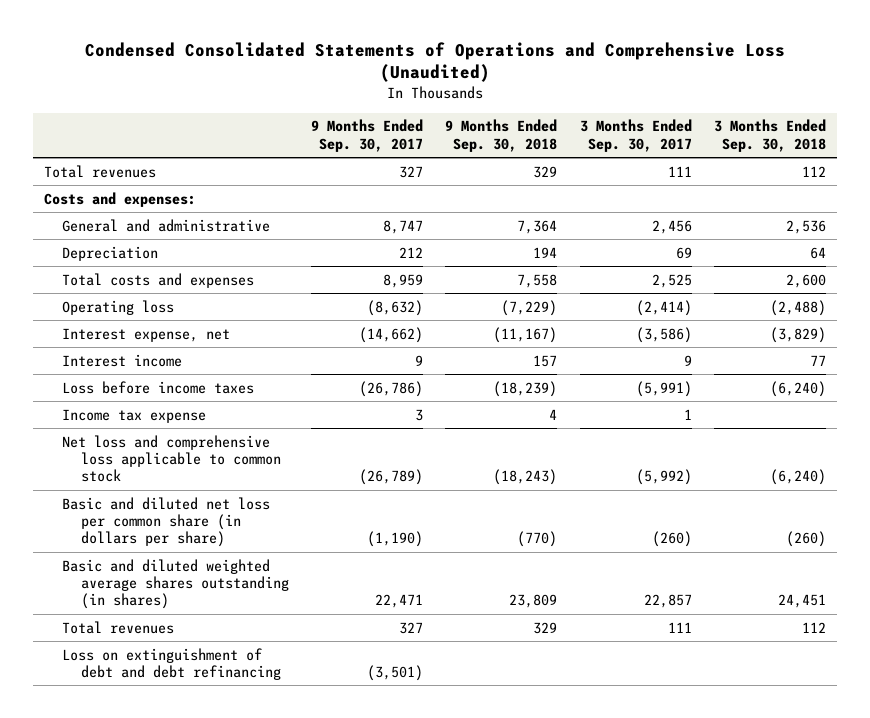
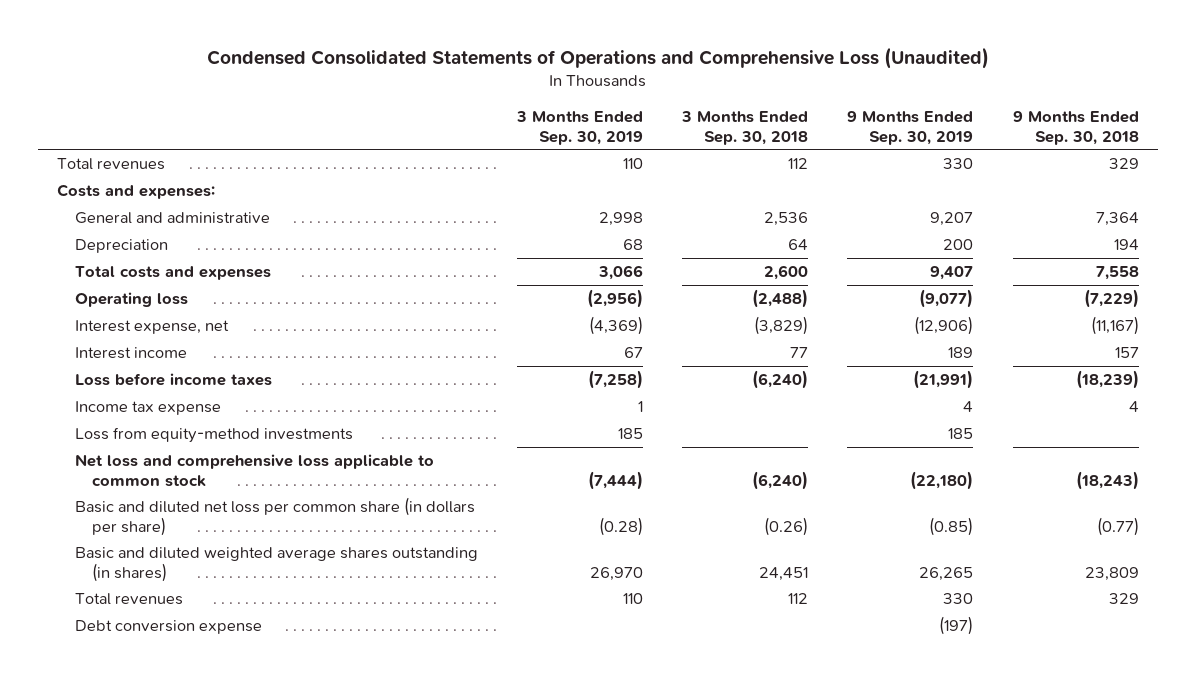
- | 9 Months Ended Sep. 30, 2017 | 9 Months Ended Sep. 30, 2018 | 3 Months Ended Sep. 30, 2017 | 3 Months Ended Sep. 30, 2018
+ | 3 Months Ended Sep. 30, 2019 | 3 Months Ended Sep. 30, 2018 | 9 Months Ended Sep. 30, 2019 | 9 Months Ended Sep. 30, 2018
+ Loss from equity-method investments | 185 | | 185 |
- Basic and diluted net loss per common share (in dollars per share) | (1,190) | (770) | (260) | (260)
+ Basic and diluted net loss per common share (in dollars per share) | (0.28) | (0.26) | (0.85) | (0.77)
- Loss on extinguishment of debt and debt refinancing | (3,501) | | |
+ Debt conversion expense | | | (197) |

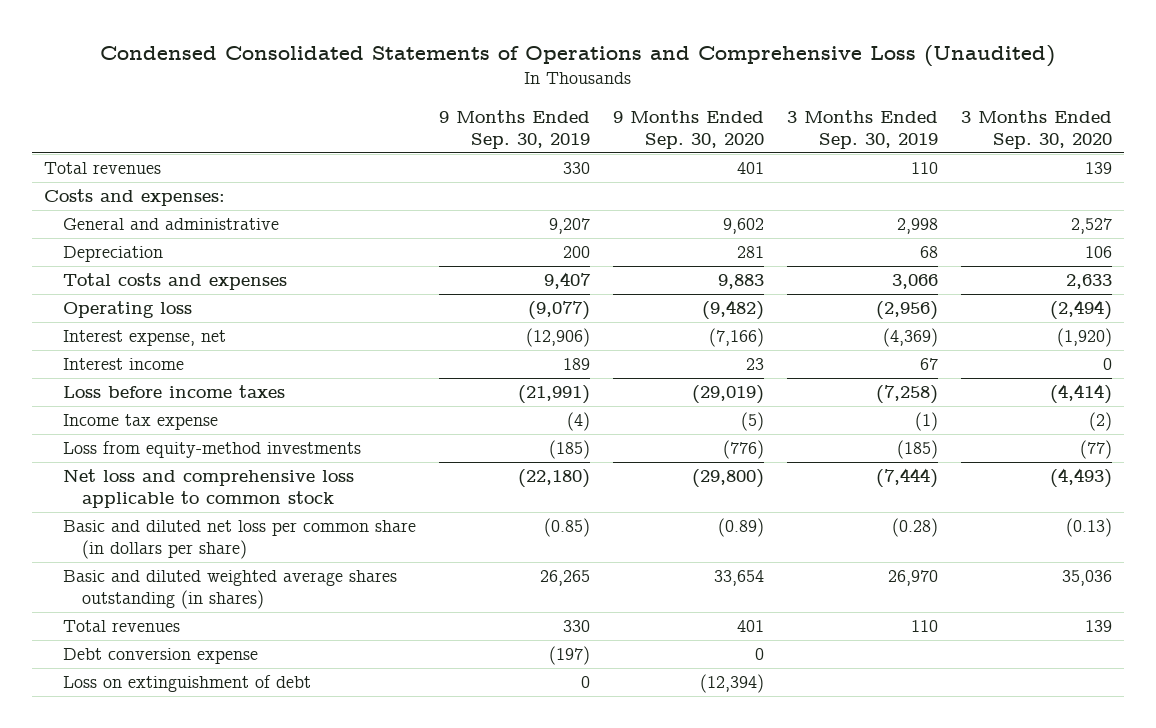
- | 3 Months Ended Sep. 30, 2019 | 3 Months Ended Sep. 30, 2018 | 9 Months Ended Sep. 30, 2019 | 9 Months Ended Sep. 30, 2018
+ | 9 Months Ended Sep. 30, 2019 | 9 Months Ended Sep. 30, 2020 | 3 Months Ended Sep. 30, 2019 | 3 Months Ended Sep. 30, 2020
- Income tax expense | 1 | | 4 | 4
- Loss from equity-method investments | 185 | | 185 |
+ Income tax expense | (4) | (5) | (1) | (2)
+ Loss from equity-method investments | (185) | (776) | (185) | (77)
+ Loss on extinguishment of debt | 0 | (12,394) | |

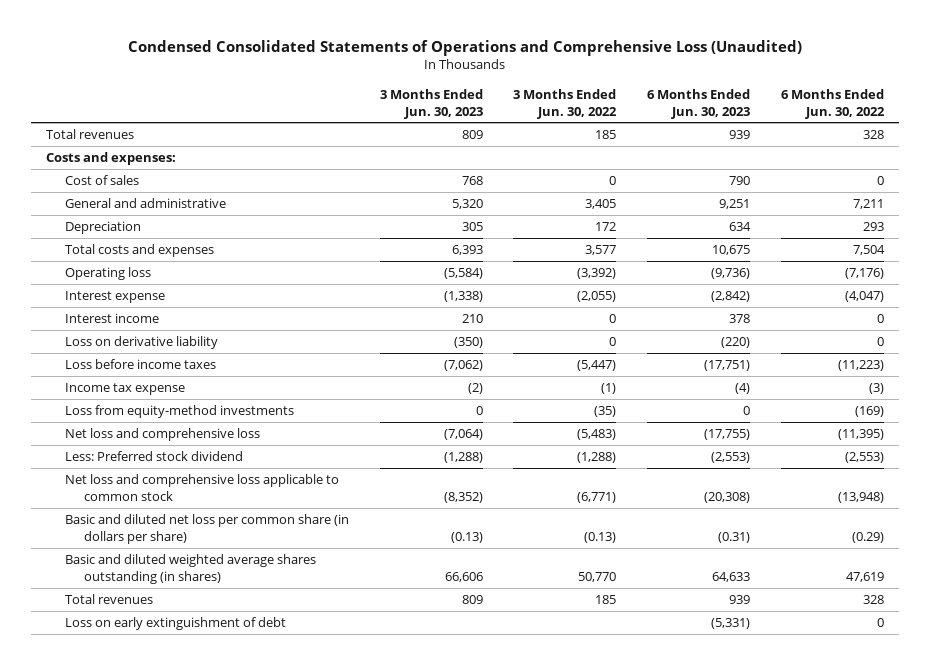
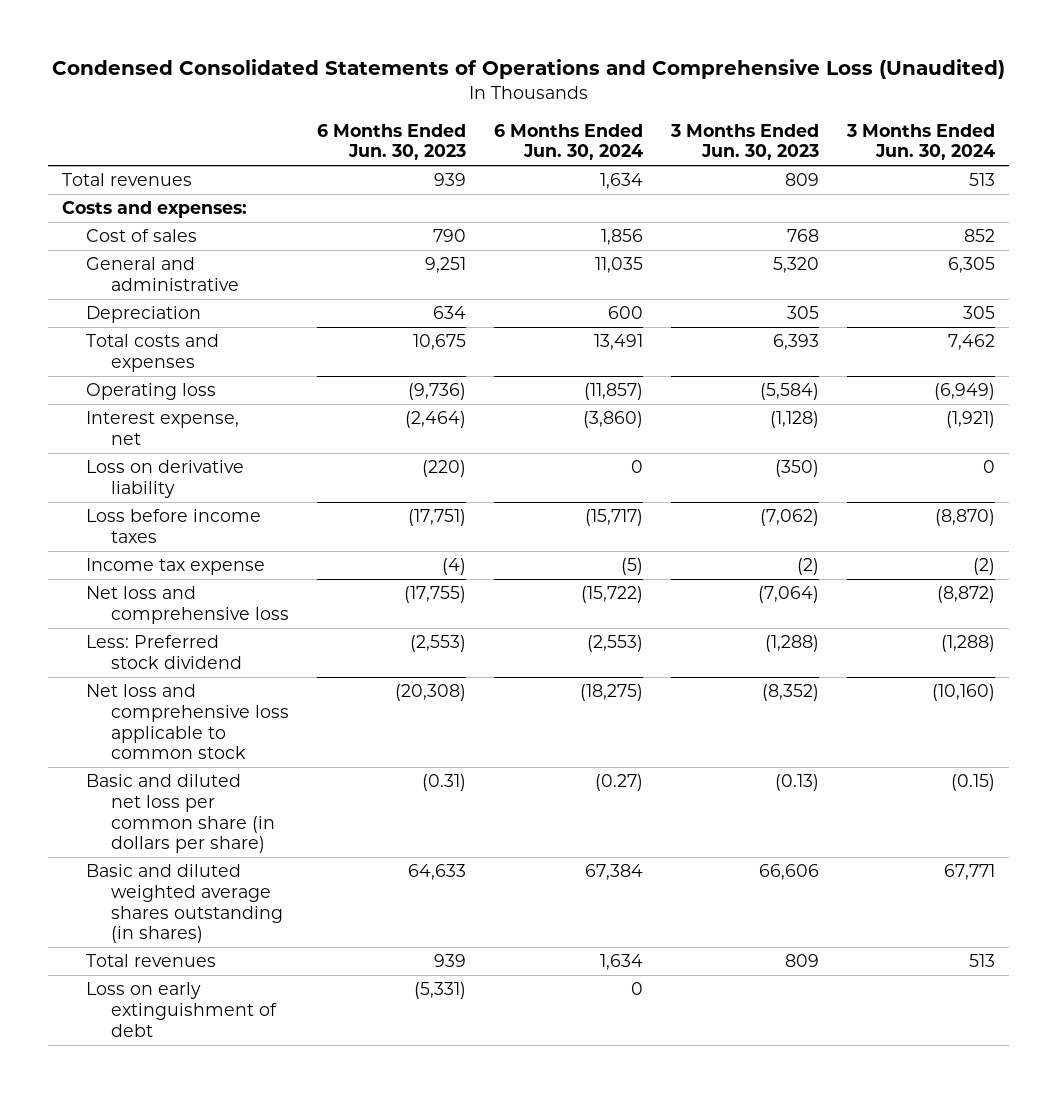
- | 3 Months Ended Jun. 30, 2023 | 3 Months Ended Jun. 30, 2022 | 6 Months Ended Jun. 30, 2023 | 6 Months Ended Jun. 30, 2022
+ | 6 Months Ended Jun. 30, 2023 | 6 Months Ended Jun. 30, 2024 | 3 Months Ended Jun. 30, 2023 | 3 Months Ended Jun. 30, 2024
- Interest expense | (1,338) | (2,055) | (2,842) | (4,047)
- Interest income | 210 | 0 | 378 | 0
+ Interest expense, net | (2,464) | (3,860) | (1,128) | (1,921)
- Loss from equity-method investments | 0 | (35) | 0 | (169)

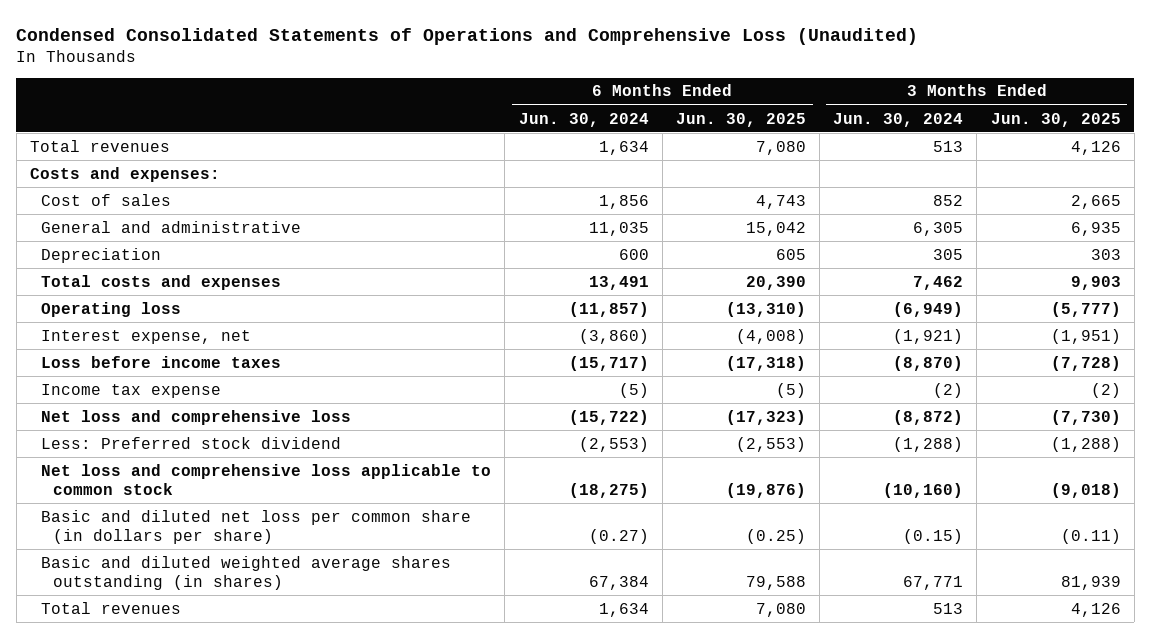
- | 6 Months Ended Jun. 30, 2023 | 6 Months Ended Jun. 30, 2024 | 3 Months Ended Jun. 30, 2023 | 3 Months Ended Jun. 30, 2024
+ | 6 Months Ended Jun. 30, 2024 | 6 Months Ended Jun. 30, 2025 | 3 Months Ended Jun. 30, 2024 | 3 Months Ended Jun. 30, 2025
- Loss on derivative liability | (220) | 0 | (350) | 0
- Loss on early extinguishment of debt | (5,331) | 0 | |

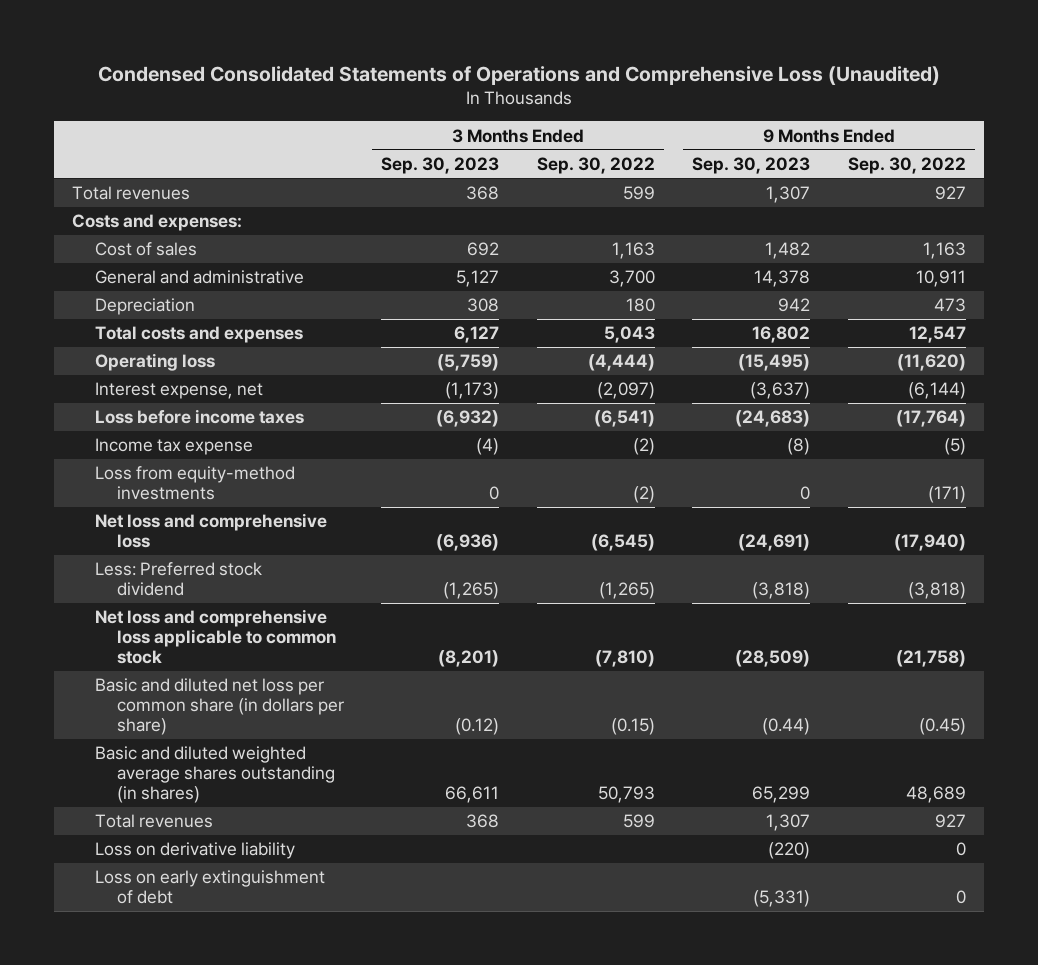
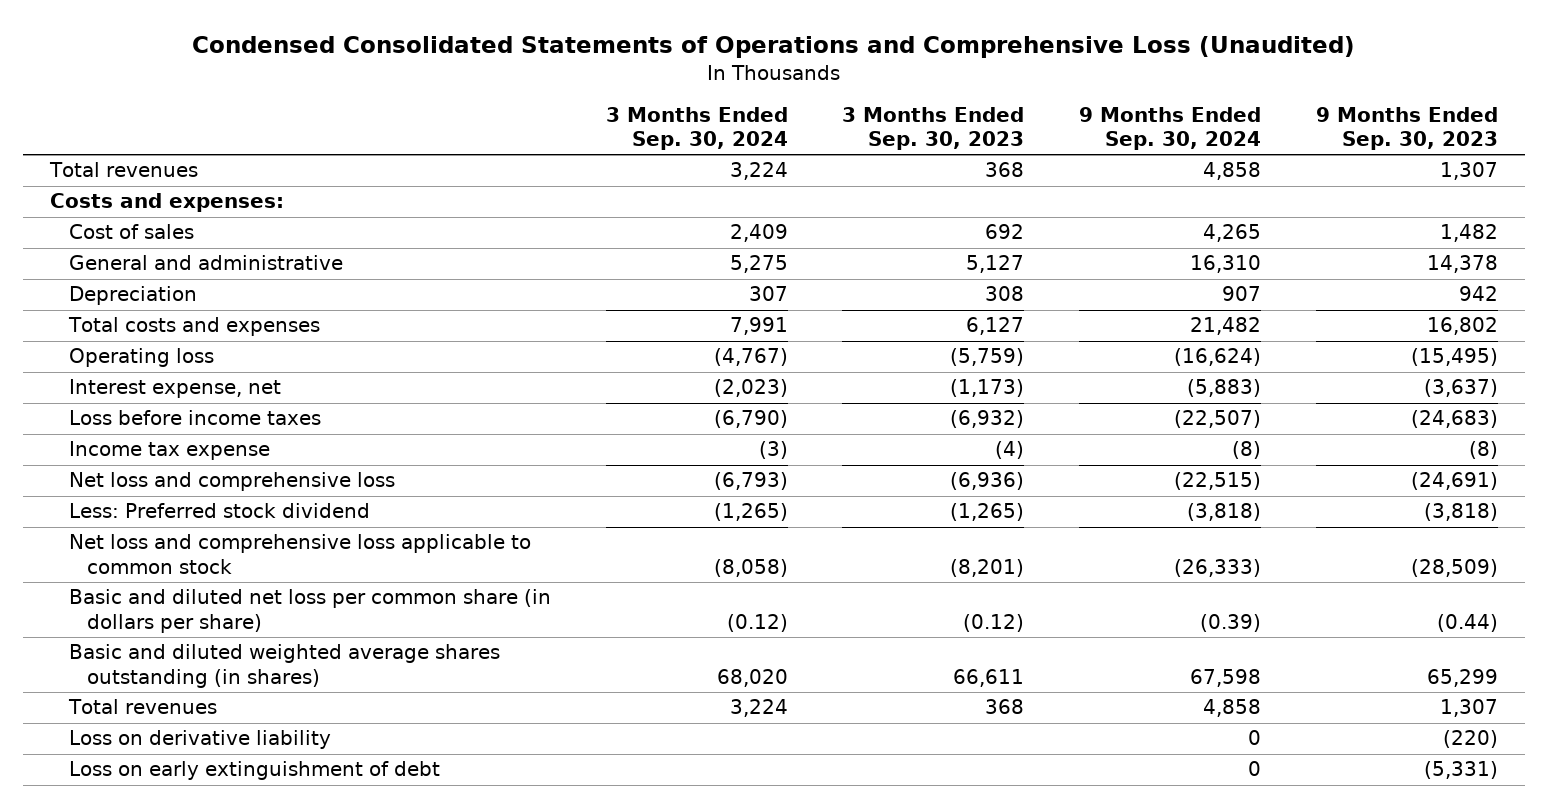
- | 3 Months Ended Sep. 30, 2023 | 3 Months Ended Sep. 30, 2022 | 9 Months Ended Sep. 30, 2023 | 9 Months Ended Sep. 30, 2022
+ | 3 Months Ended Sep. 30, 2024 | 3 Months Ended Sep. 30, 2023 | 9 Months Ended Sep. 30, 2024 | 9 Months Ended Sep. 30, 2023
- Loss from equity-method investments | 0 | (2) | 0 | (171)

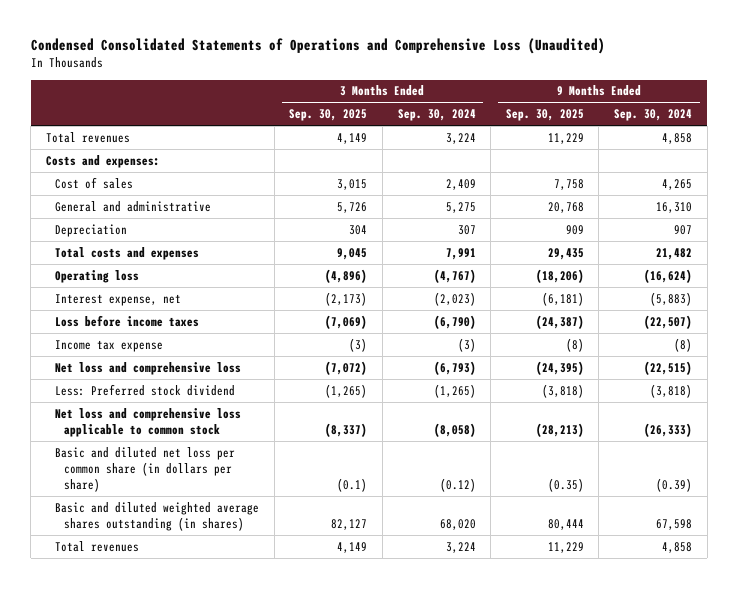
- | 3 Months Ended Sep. 30, 2024 | 3 Months Ended Sep. 30, 2023 | 9 Months Ended Sep. 30, 2024 | 9 Months Ended Sep. 30, 2023
+ | 3 Months Ended Sep. 30, 2025 | 3 Months Ended Sep. 30, 2024 | 9 Months Ended Sep. 30, 2025 | 9 Months Ended Sep. 30, 2024
- Loss on derivative liability | | | 0 | (220)
- Loss on early extinguishment of debt | | | 0 | (5,331)

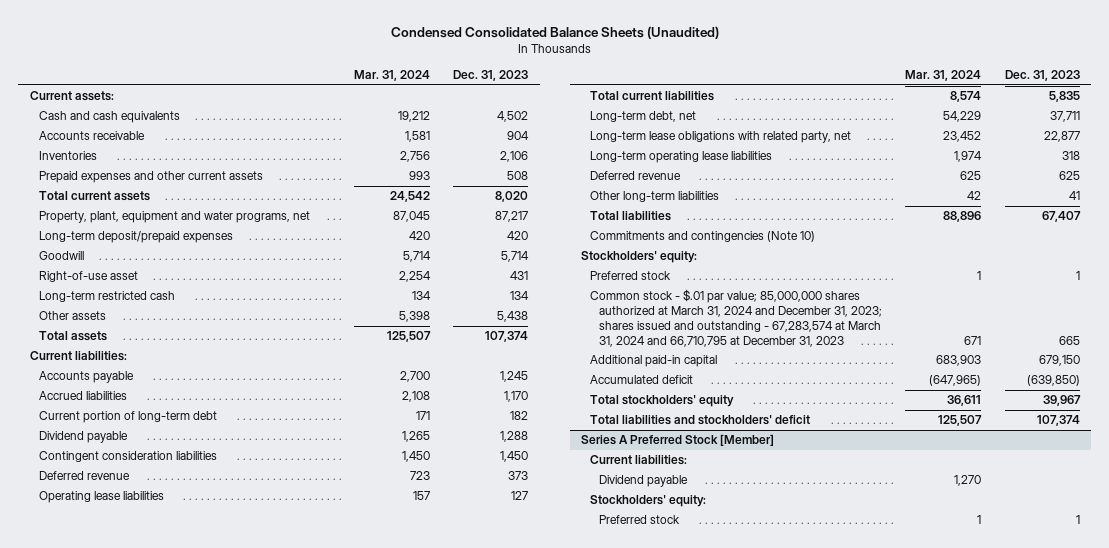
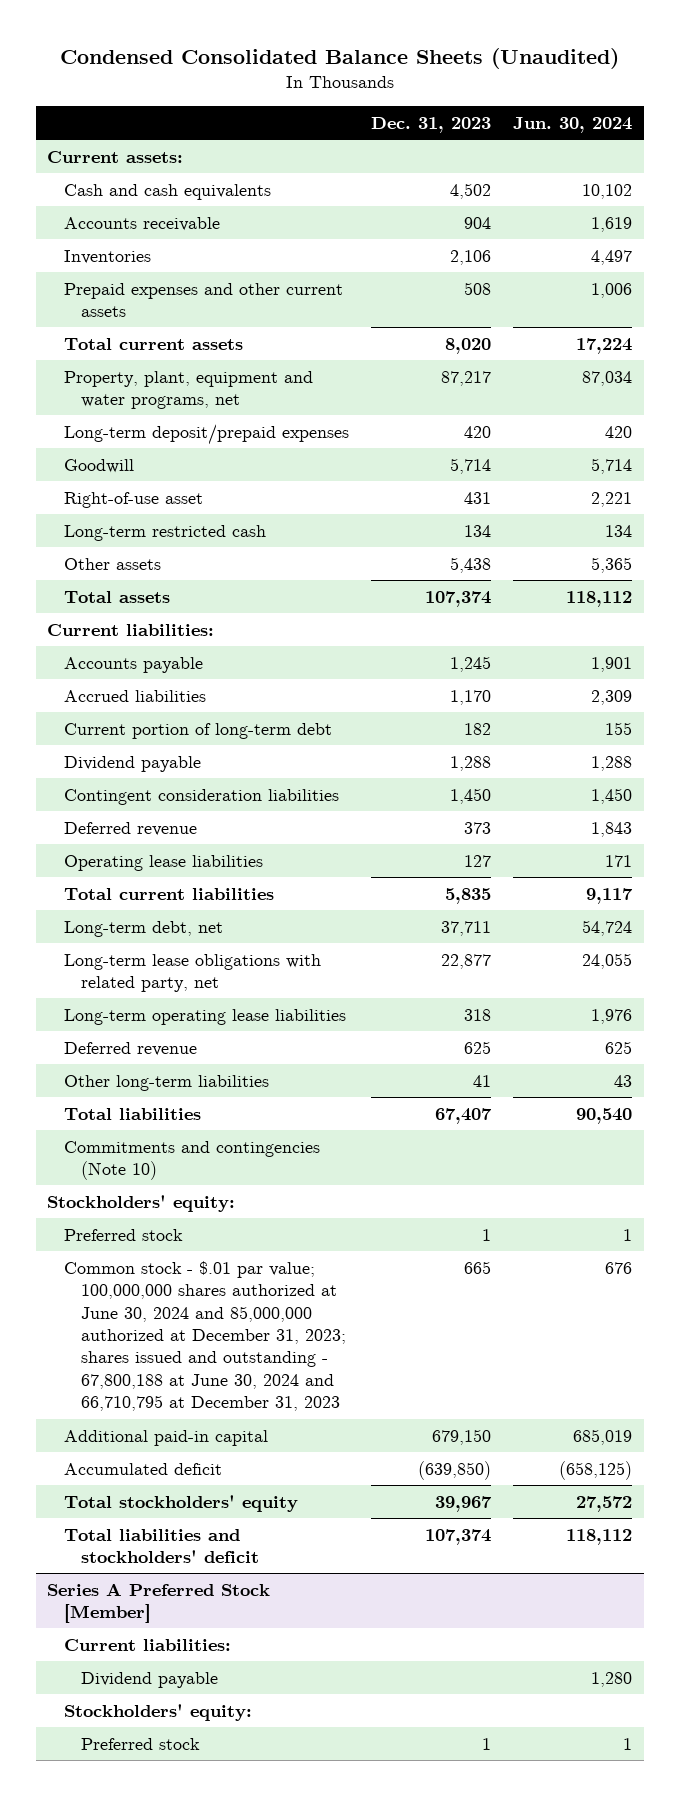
- | Mar. 31, 2024 | Dec. 31, 2023
+ | Dec. 31, 2023 | Jun. 30, 2024
- Common stock - $.01 par value; 85,000,000 shares authorized at March 31, 2024 and December 31, 2023; shares issued and outstanding - 67,283,574 at March 31, 2024 and 66,710,795 at December 31, 2023 | 671 | 665
+ Common stock - $.01 par value; 100,000,000 shares authorized at June 30, 2024 and 85,000,000 authorized at December 31, 2023; shares issued and outstanding - 67,800,188 at June 30, 2024 and 66,710,795 at December 31, 2023 | 665 | 676

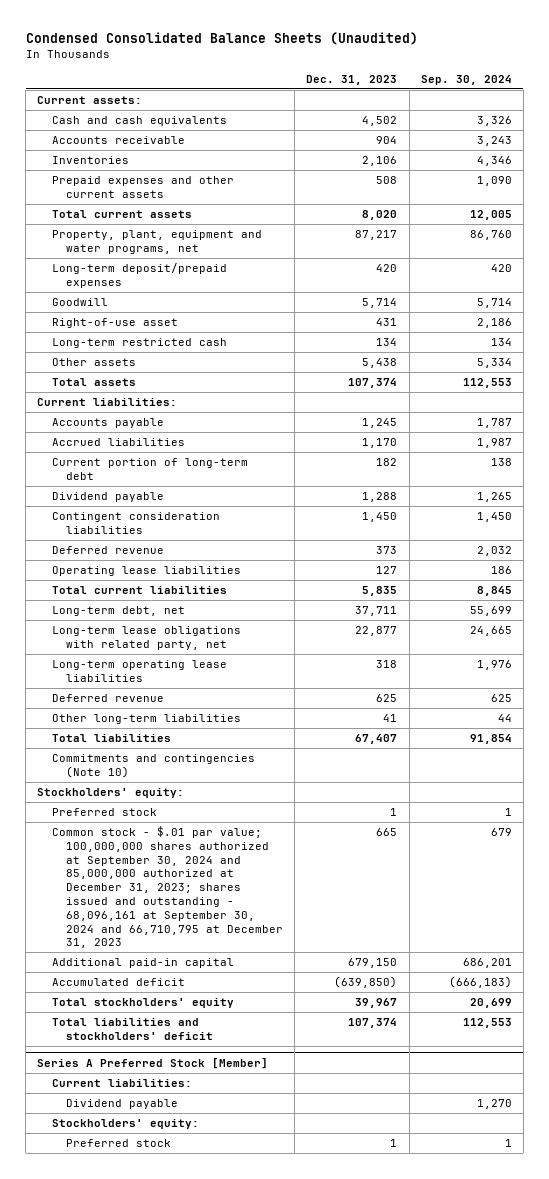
- | Dec. 31, 2023 | Jun. 30, 2024
+ | Dec. 31, 2023 | Sep. 30, 2024
- Common stock - $.01 par value; 100,000,000 shares authorized at June 30, 2024 and 85,000,000 authorized at December 31, 2023; shares issued and outstanding - 67,800,188 at June 30, 2024 and 66,710,795 at December 31, 2023 | 665 | 676
+ Common stock - $.01 par value; 100,000,000 shares authorized at September 30, 2024 and 85,000,000 authorized at December 31, 2023; shares issued and outstanding - 68,096,161 at September 30, 2024 and 66,710,795 at December 31, 2023 | 665 | 679

